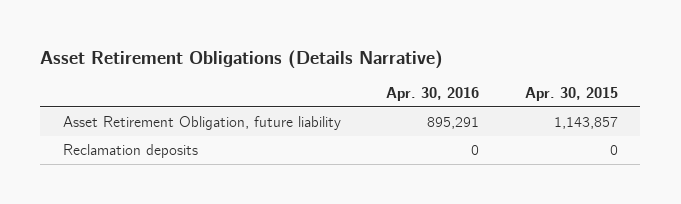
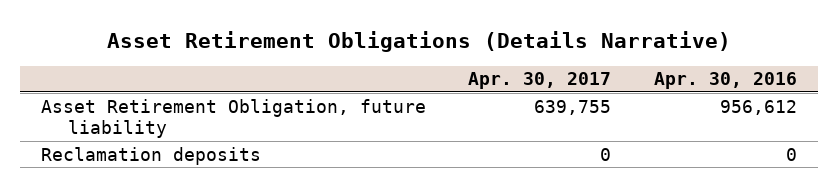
- | Apr. 30, 2016 | Apr. 30, 2015
+ | Apr. 30, 2017 | Apr. 30, 2016
- Asset Retirement Obligation, future liability | 895,291 | 1,143,857
+ Asset Retirement Obligation, future liability | 639,755 | 956,612

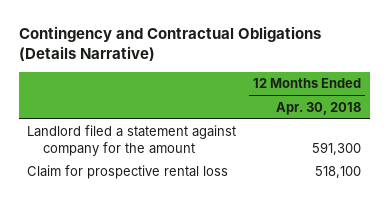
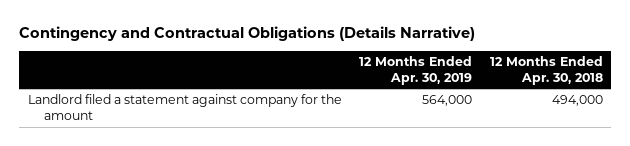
- | 12 Months Ended Apr. 30, 2018
+ | 12 Months Ended Apr. 30, 2019 | 12 Months Ended Apr. 30, 2018
- Landlord filed a statement against company for the amount | 591,300
- Claim for prospective rental loss | 518,100
+ Landlord filed a statement against company for the amount | 564,000 | 494,000

